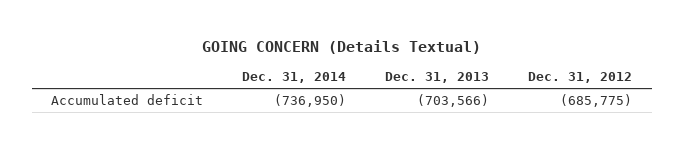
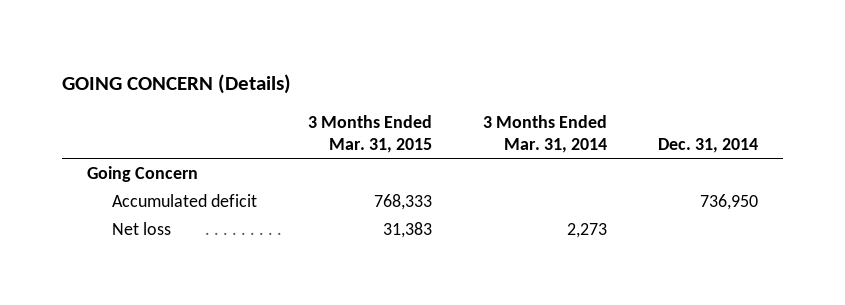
- GOING CONCERN (Details Textual)
+ GOING CONCERN (Details)
- | Dec. 31, 2014 | Dec. 31, 2013 | Dec. 31, 2012
+ | 3 Months Ended Mar. 31, 2015 | 3 Months Ended Mar. 31, 2014 | Dec. 31, 2014
- Accumulated deficit | (736,950) | (703,566) | (685,775)
+ Going Concern
+ Accumulated deficit | 768,333 | | 736,950
+ Net loss | 31,383 | 2,273 |

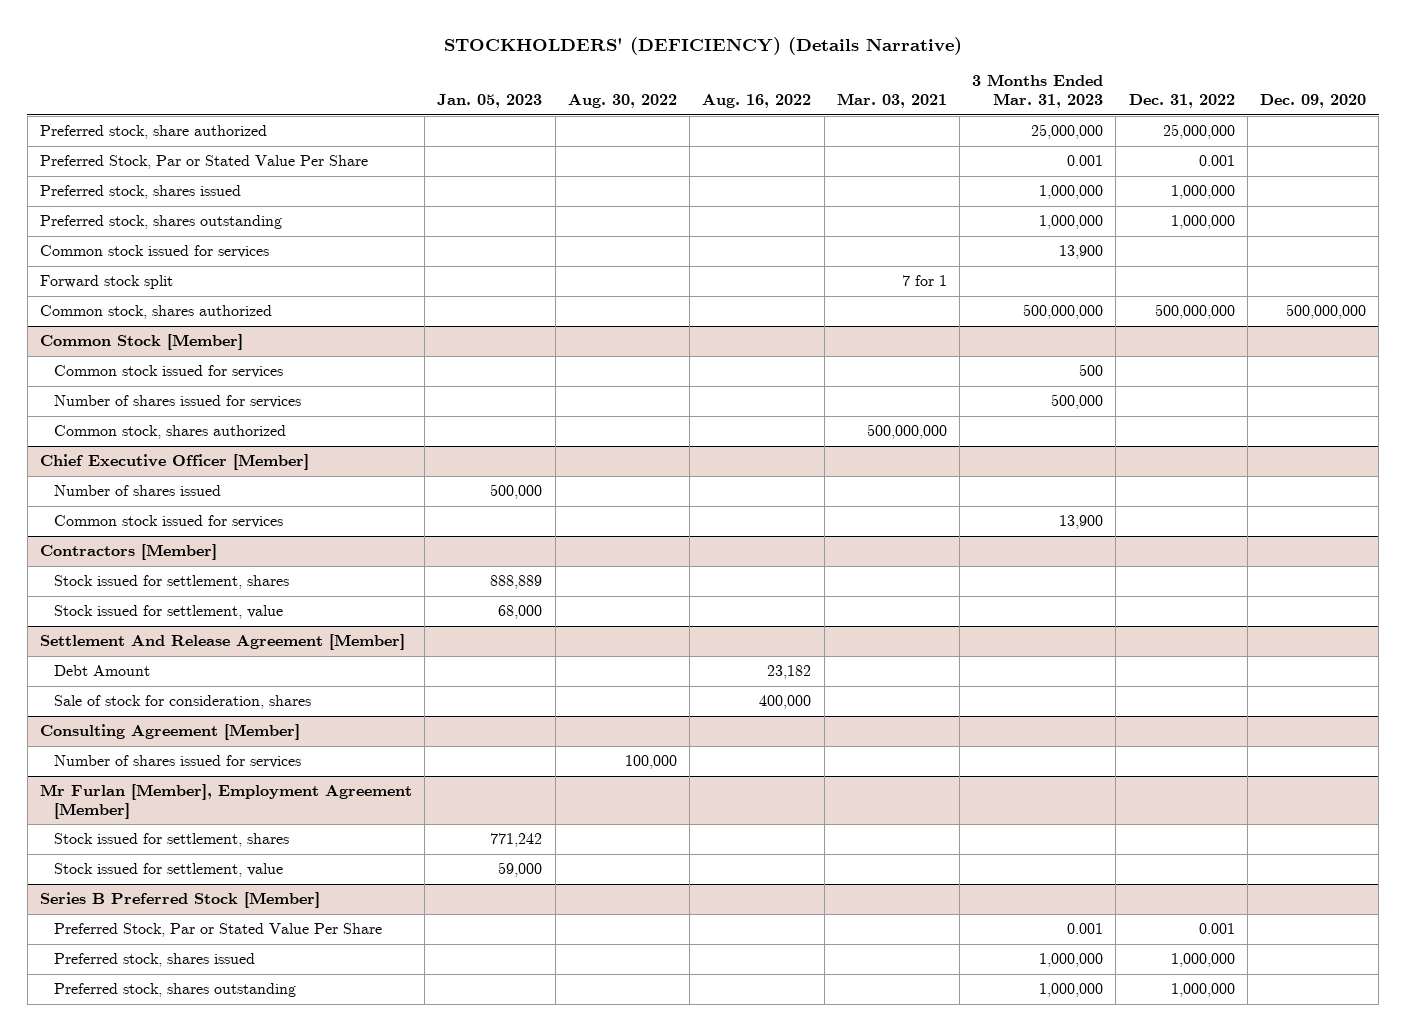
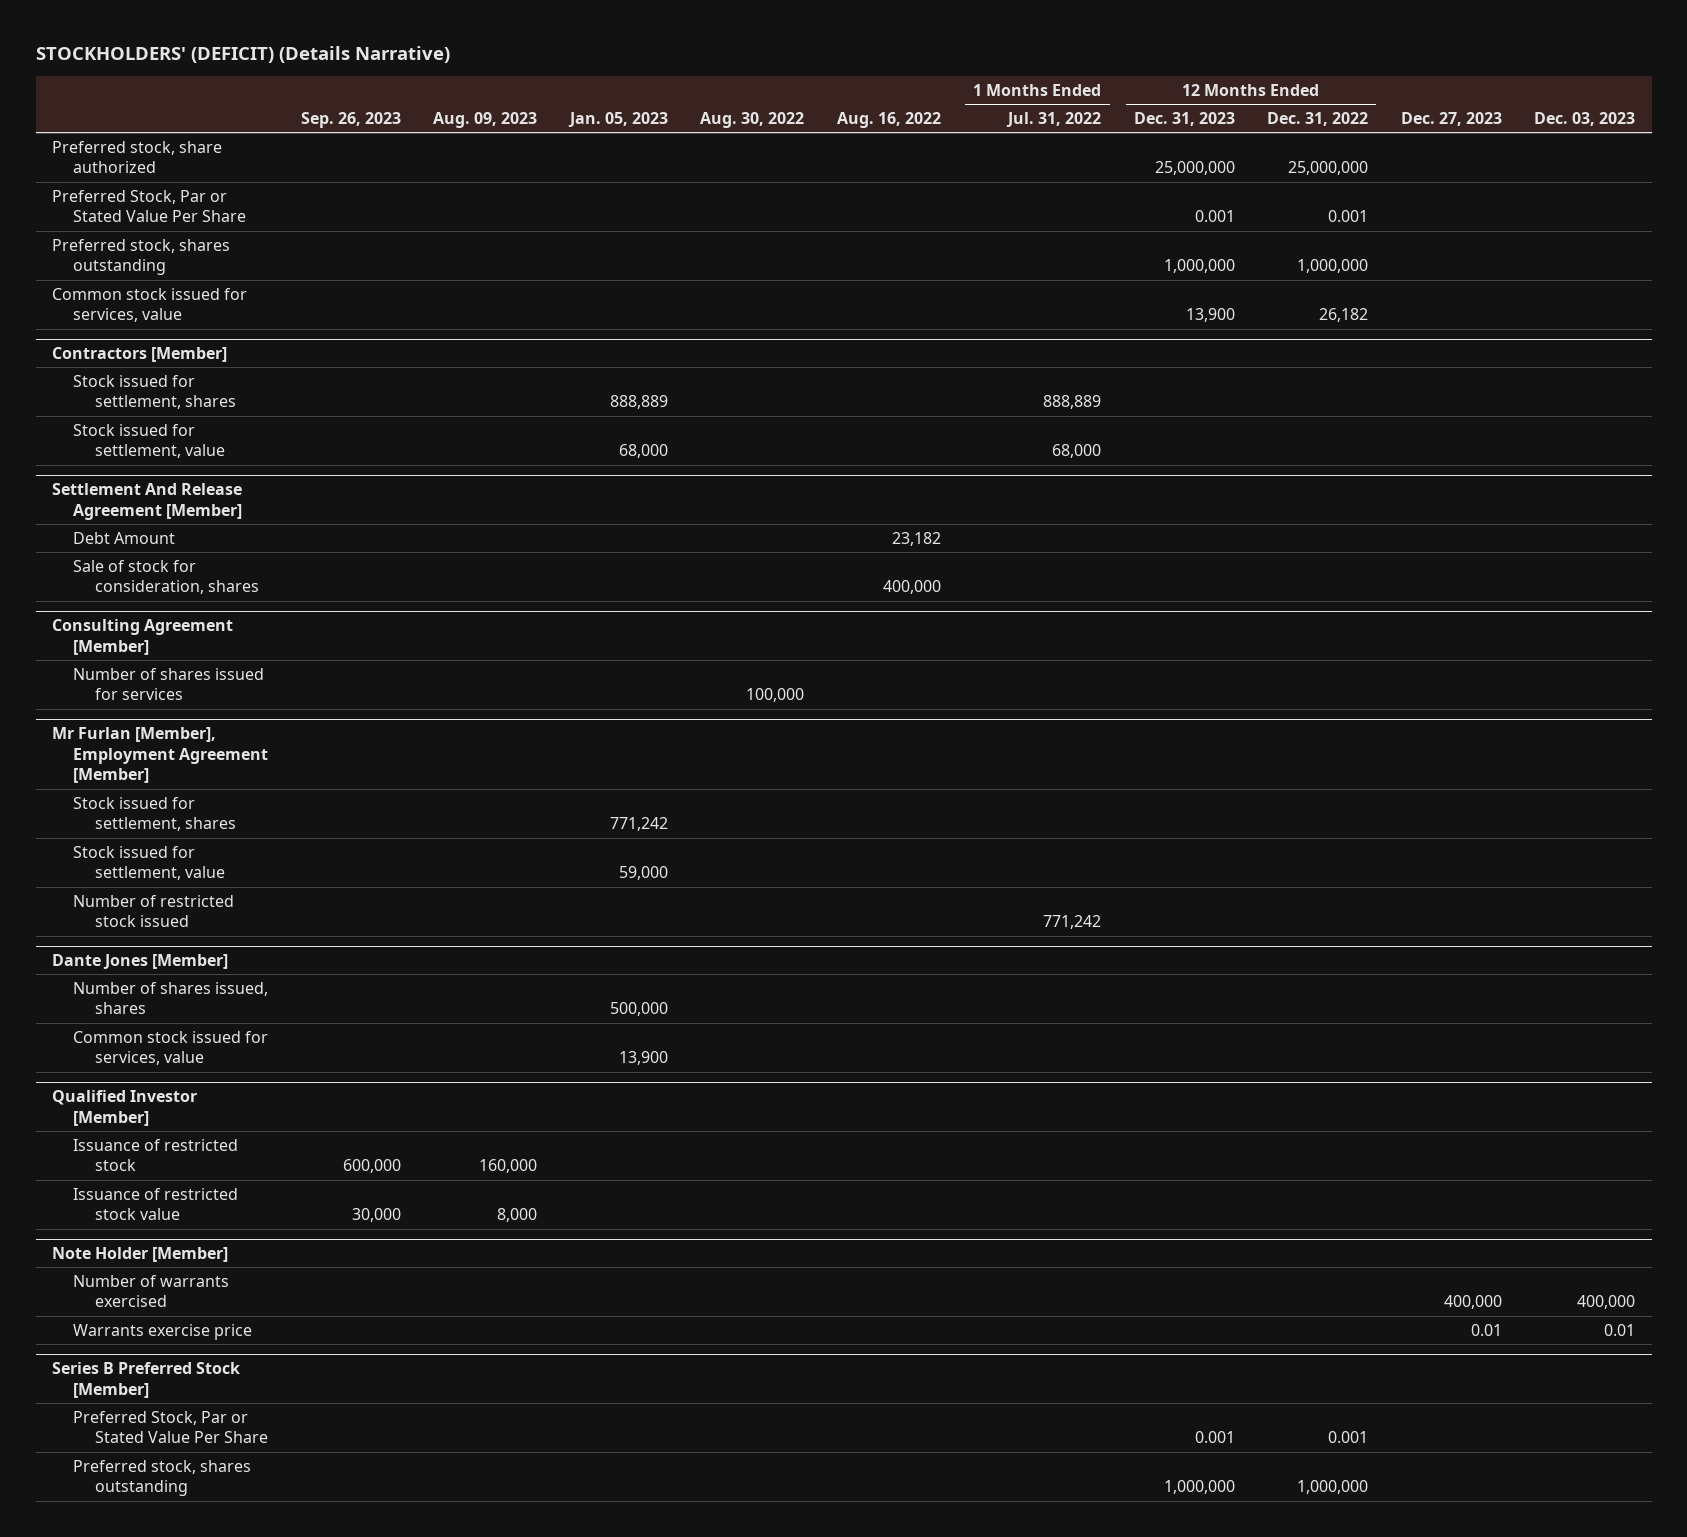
- STOCKHOLDERS' (DEFICIENCY) (Details Narrative)
+ STOCKHOLDERS' (DEFICIT) (Details Narrative)
- | Jan. 05, 2023 | Aug. 30, 2022 | Aug. 16, 2022 | Mar. 03, 2021 | 3 Months Ended Mar. 31, 2023 | Dec. 31, 2022 | Dec. 09, 2020
+ | Sep. 26, 2023 | Aug. 09, 2023 | Jan. 05, 2023 | Aug. 30, 2022 | Aug. 16, 2022 | 1 Months Ended Jul. 31, 2022 | 12 Months Ended Dec. 31, 2023 | 12 Months Ended Dec. 31, 2022 | Dec. 27, 2023 | Dec. 03, 2023
- Preferred stock, shares issued | | | | | 1,000,000 | 1,000,000 |
- Common stock issued for services | | | | | 13,900 | |
- Forward stock split | | | | 7 for 1 | | |
- Common stock, shares authorized | | | | | 500,000,000 | 500,000,000 | 500,000,000
- Common Stock [Member]
- Common stock issued for services | | | | | 500 | |
- Number of shares issued for services | | | | | 500,000 | |
- Common stock, shares authorized | | | | 500,000,000 | | |
- Chief Executive Officer [Member]
- Number of shares issued | 500,000 | | | | | |
- Common stock issued for services | | | | | 13,900 | |
+ Common stock issued for services, value | | | | | | | 13,900 | 26,182 | |
@ Mr Furlan [Member], Employment Agreement [Member]
+ Number of restricted stock issued | | | | | | 771,242 | | | |
+ Dante Jones [Member]
+ Number of shares issued, shares | | | 500,000 | | | | | | |
+ Common stock issued for services, value | | | 13,900 | | | | | | |
+ Qualified Investor [Member]
+ Issuance of restricted stock | 600,000 | 160,000 | | | | | | | |
+ Issuance of restricted stock value | 30,000 | 8,000 | | | | | | | |
+ Note Holder [Member]
+ Number of warrants exercised | | | | | | | | | 400,000 | 400,000
+ Warrants exercise price | | | | | | | | | 0.01 | 0.01
@ Series B Preferred Stock [Member]
- Preferred stock, shares issued | | | | | 1,000,000 | 1,000,000 |

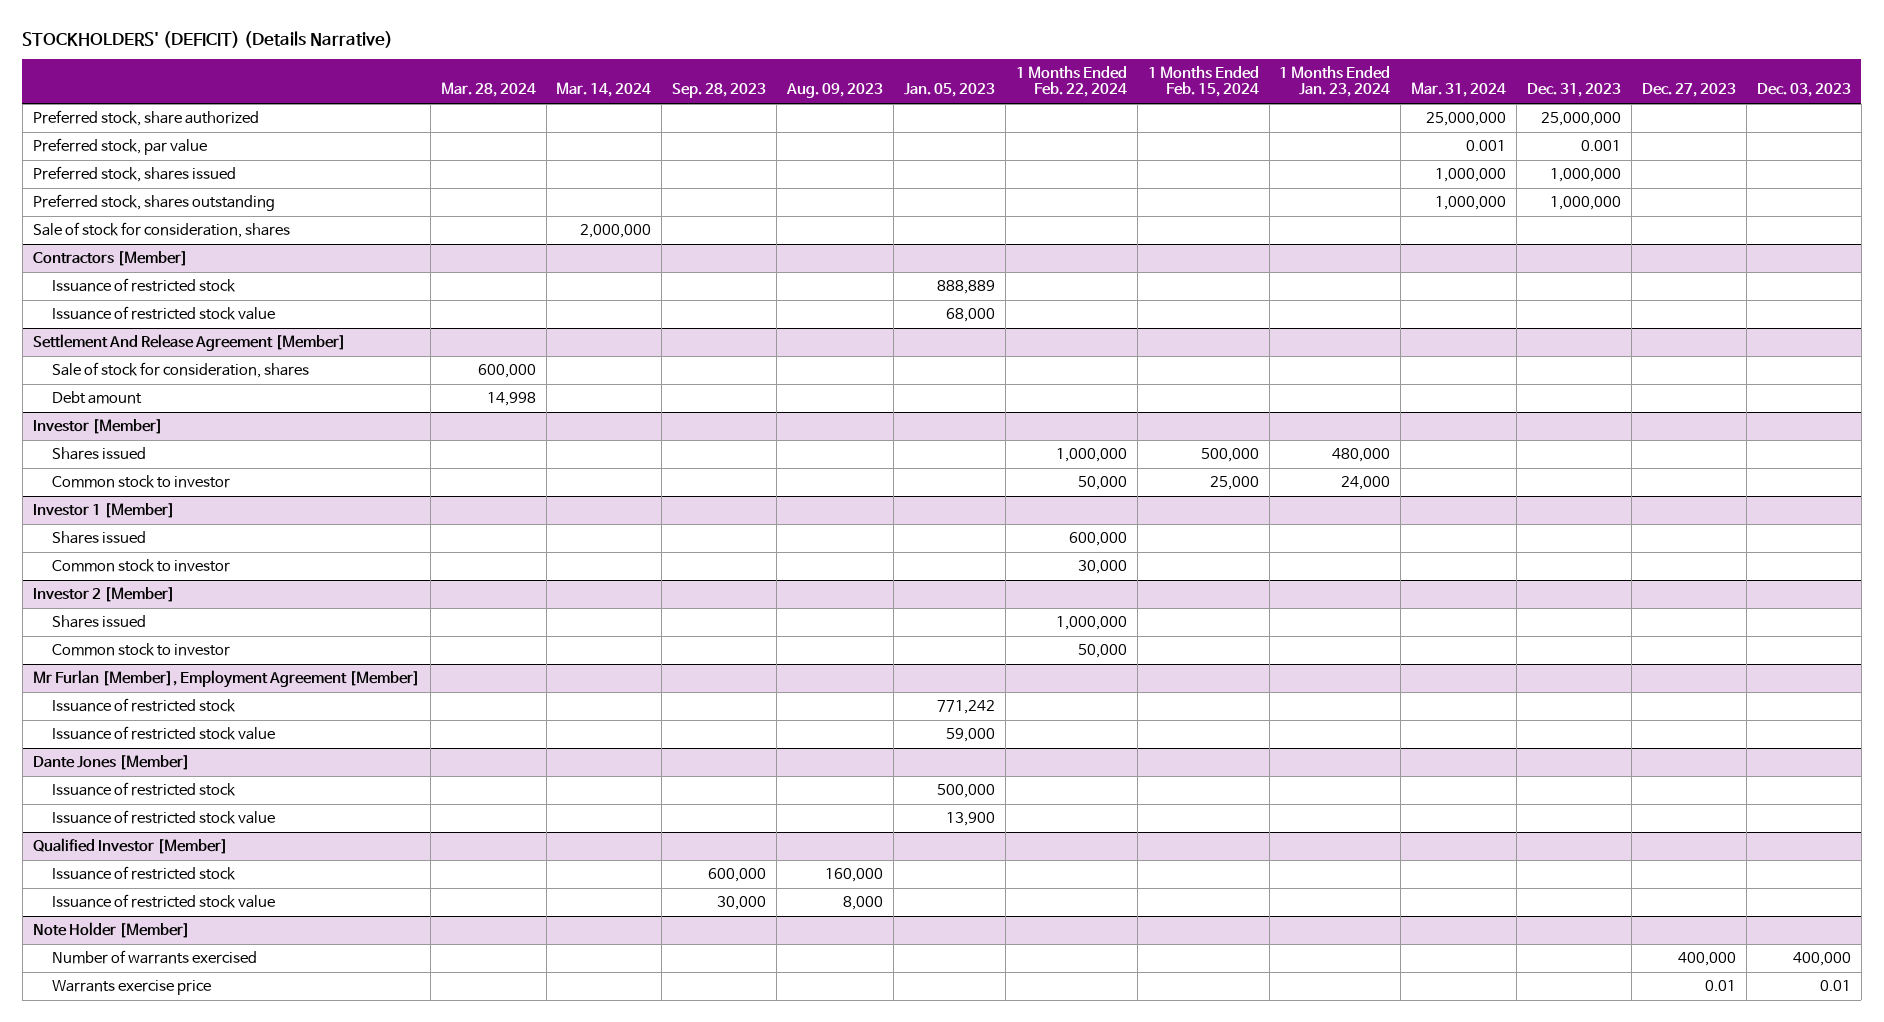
- | Sep. 26, 2023 | Aug. 09, 2023 | Jan. 05, 2023 | Aug. 30, 2022 | Aug. 16, 2022 | 1 Months Ended Jul. 31, 2022 | 12 Months Ended Dec. 31, 2023 | 12 Months Ended Dec. 31, 2022 | Dec. 27, 2023 | Dec. 03, 2023
+ | Mar. 28, 2024 | Mar. 14, 2024 | Sep. 28, 2023 | Aug. 09, 2023 | Jan. 05, 2023 | 1 Months Ended Feb. 22, 2024 | 1 Months Ended Feb. 15, 2024 | 1 Months Ended Jan. 23, 2024 | Mar. 31, 2024 | Dec. 31, 2023 | Dec. 27, 2023 | Dec. 03, 2023
- Preferred Stock, Par or Stated Value Per Share | | | | | | | 0.001 | 0.001 | |
+ Preferred stock, par value | | | | | | | | | 0.001 | 0.001 | |
+ Preferred stock, shares issued | | | | | | | | | 1,000,000 | 1,000,000 | |
- Common stock issued for services, value | | | | | | | 13,900 | 26,182 | |
+ Sale of stock for consideration, shares | | 2,000,000 | | | | | | | | | |
@ Contractors [Member]
- Stock issued for settlement, shares | | | 888,889 | | | 888,889 | | | |
- Stock issued for settlement, value | | | 68,000 | | | 68,000 | | | |
+ Issuance of restricted stock | | | | | 888,889 | | | | | | |
+ Issuance of restricted stock value | | | | | 68,000 | | | | | | |
@ Settlement And Release Agreement [Member]
- Debt Amount | | | | | 23,182 | | | | |
- Consulting Agreement [Member]
- Number of shares issued for services | | | | 100,000 | | | | | |
@ Settlement And Release Agreement [Member]
+ Debt amount | 14,998 | | | | | | | | | | |
+ Investor [Member]
+ Shares issued | | | | | | 1,000,000 | 500,000 | 480,000 | | | |
+ Common stock to investor | | | | | | 50,000 | 25,000 | 24,000 | | | |
+ Investor 1 [Member]
+ Shares issued | | | | | | 600,000 | | | | | |
+ Common stock to investor | | | | | | 30,000 | | | | | |
+ Investor 2 [Member]
+ Shares issued | | | | | | 1,000,000 | | | | | |
+ Common stock to investor | | | | | | 50,000 | | | | | |
@ Mr Furlan [Member], Employment Agreement [Member]
- Stock issued for settlement, shares | | | 771,242 | | | | | | |
- Stock issued for settlement, value | | | 59,000 | | | | | | |
- Number of restricted stock issued | | | | | | 771,242 | | | |
+ Issuance of restricted stock | | | | | 771,242 | | | | | | |
+ Issuance of restricted stock value | | | | | 59,000 | | | | | | |
@ Dante Jones [Member]
- Number of shares issued, shares | | | 500,000 | | | | | | |
- Common stock issued for services, value | | | 13,900 | | | | | | |
+ Issuance of restricted stock | | | | | 500,000 | | | | | | |
+ Issuance of restricted stock value | | | | | 13,900 | | | | | | |
- Series B Preferred Stock [Member]
- Preferred Stock, Par or Stated Value Per Share | | | | | | | 0.001 | 0.001 | |
- Preferred stock, shares outstanding | | | | | | | 1,000,000 | 1,000,000 | |

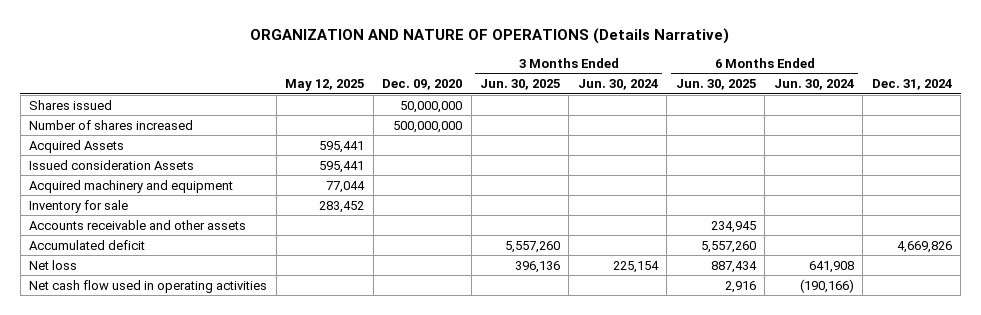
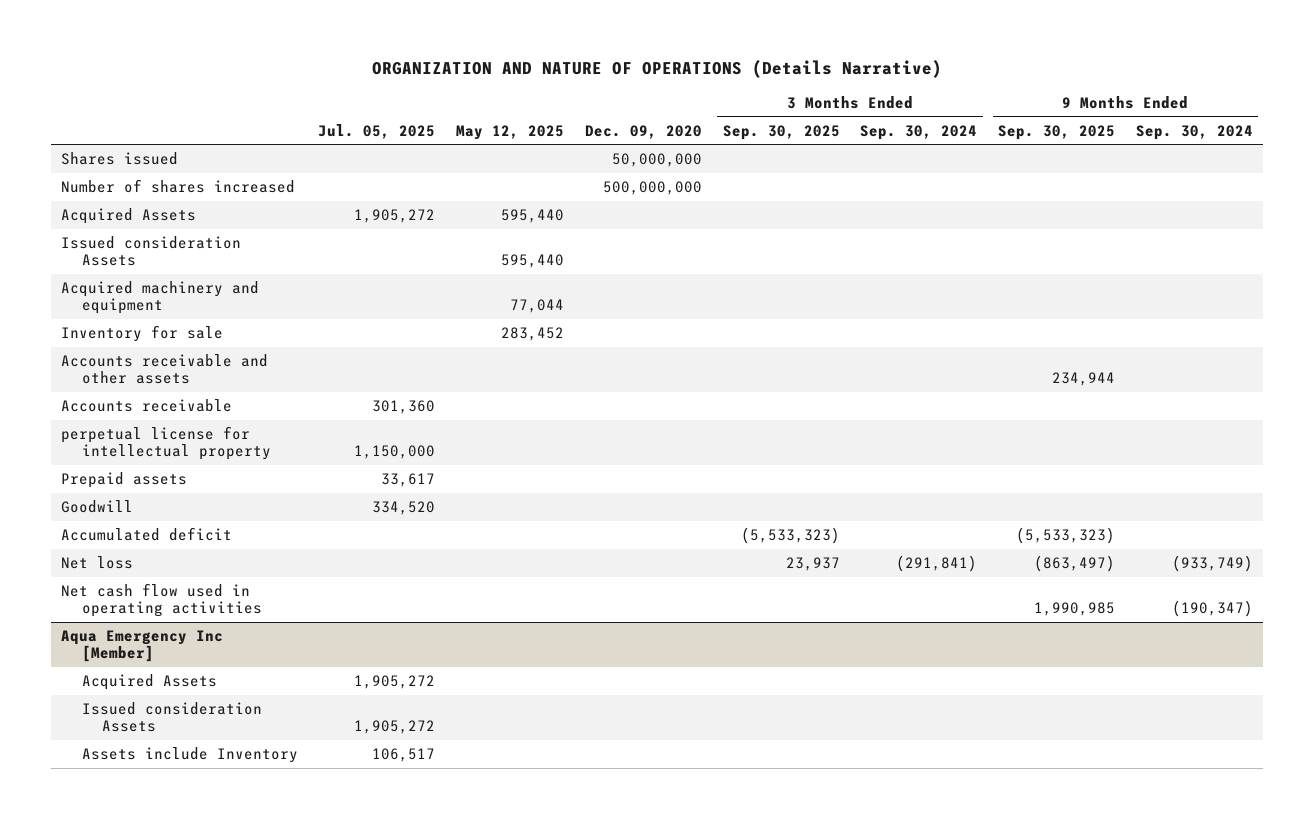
- | May 12, 2025 | Dec. 09, 2020 | 3 Months Ended Jun. 30, 2025 | 3 Months Ended Jun. 30, 2024 | 6 Months Ended Jun. 30, 2025 | 6 Months Ended Jun. 30, 2024 | Dec. 31, 2024
+ | Jul. 05, 2025 | May 12, 2025 | Dec. 09, 2020 | 3 Months Ended Sep. 30, 2025 | 3 Months Ended Sep. 30, 2024 | 9 Months Ended Sep. 30, 2025 | 9 Months Ended Sep. 30, 2024
- Acquired Assets | 595,441 | | | | | |
- Issued consideration Assets | 595,441 | | | | | |
+ Acquired Assets | 1,905,272 | 595,440 | | | | |
+ Issued consideration Assets | | 595,440 | | | | |
+ Accounts receivable | 301,360 | | | | | |
+ perpetual license for intellectual property | 1,150,000 | | | | | |
+ Prepaid assets | 33,617 | | | | | |
+ Goodwill | 334,520 | | | | | |
+ Aqua Emergency Inc [Member]
+ Acquired Assets | 1,905,272 | | | | | |
+ Issued consideration Assets | 1,905,272 | | | | | |
+ Assets include Inventory | 106,517 | | | | | |

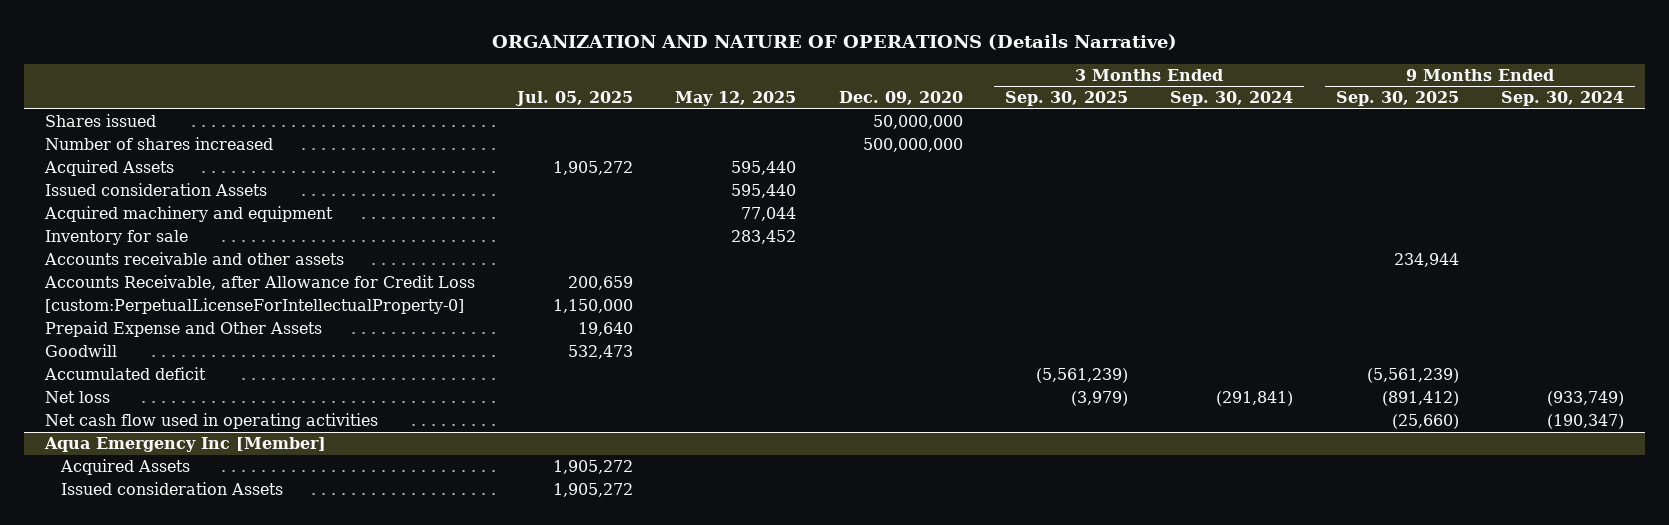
- Accounts receivable | 301,360 | | | | | |
- perpetual license for intellectual property | 1,150,000 | | | | | |
- Prepaid assets | 33,617 | | | | | |
- Goodwill | 334,520 | | | | | |
- Accumulated deficit | | | | (5,533,323) | | (5,533,323) |
- Net loss | | | | 23,937 | (291,841) | (863,497) | (933,749)
- Net cash flow used in operating activities | | | | | | 1,990,985 | (190,347)
+ Accounts Receivable, after Allowance for Credit Loss | 200,659 | | | | | |
+ [custom:PerpetualLicenseForIntellectualProperty-0] | 1,150,000 | | | | | |
+ Prepaid Expense and Other Assets | 19,640 | | | | | |
+ Goodwill | 532,473 | | | | | |
+ Accumulated deficit | | | | (5,561,239) | | (5,561,239) |
+ Net loss | | | | (3,979) | (291,841) | (891,412) | (933,749)
+ Net cash flow used in operating activities | | | | | | (25,660) | (190,347)
@ Aqua Emergency Inc [Member]
- Assets include Inventory | 106,517 | | | | | |

